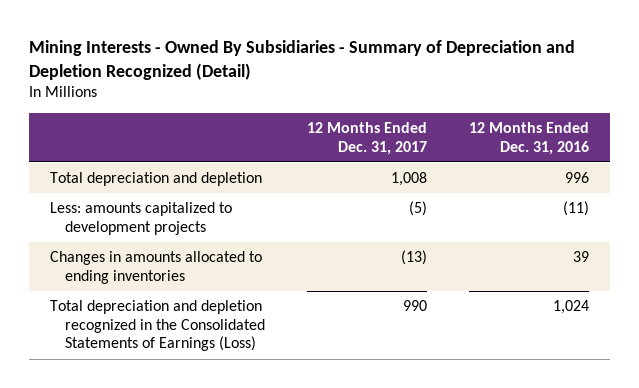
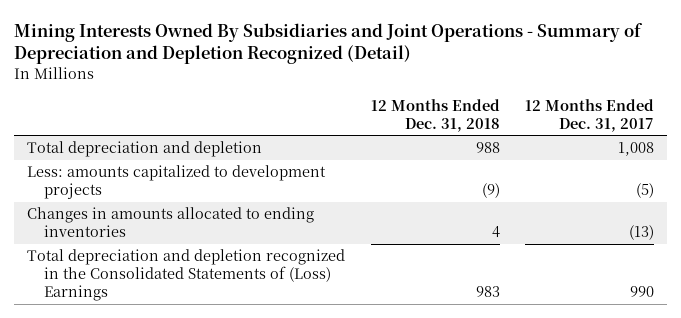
- Mining Interests - Owned By Subsidiaries - Summary of Depreciation and Depletion Recognized (Detail)
+ Mining Interests Owned By Subsidiaries and Joint Operations - Summary of Depreciation and Depletion Recognized (Detail)
- | 12 Months Ended Dec. 31, 2017 | 12 Months Ended Dec. 31, 2016
+ | 12 Months Ended Dec. 31, 2018 | 12 Months Ended Dec. 31, 2017
- Total depreciation and depletion recognized in the Consolidated Statements of Earnings (Loss) | 990 | 1,024
+ Total depreciation and depletion recognized in the Consolidated Statements of (Loss) Earnings | 983 | 990

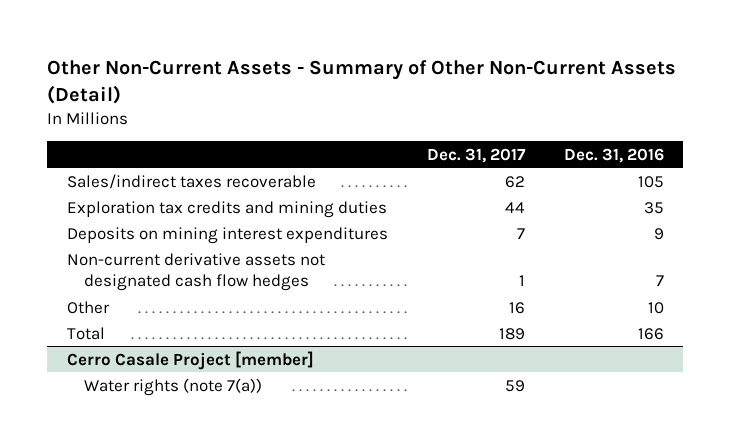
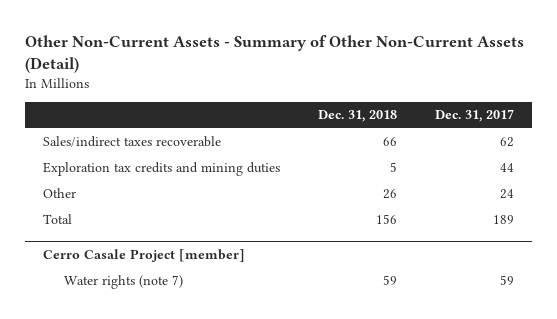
- | Dec. 31, 2017 | Dec. 31, 2016
+ | Dec. 31, 2018 | Dec. 31, 2017
- Deposits on mining interest expenditures | 7 | 9
- Non-current derivative assets not designated cash flow hedges | 1 | 7
- Other | 16 | 10
+ Other | 26 | 24
@ Cerro Casale Project [member]
- Water rights (note 7(a)) | 59 |
+ Water rights (note 7) | 59 | 59

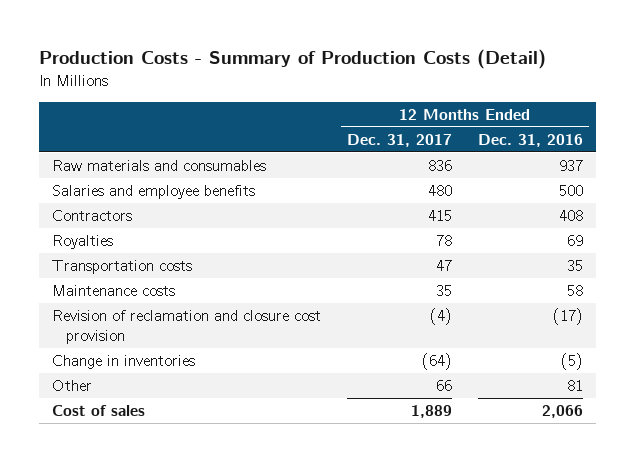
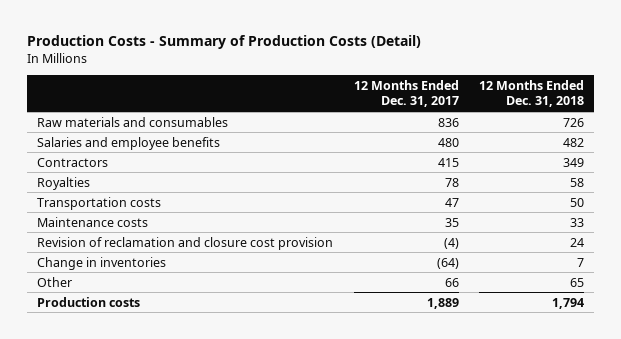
- | 12 Months Ended Dec. 31, 2017 | 12 Months Ended Dec. 31, 2016
+ | 12 Months Ended Dec. 31, 2017 | 12 Months Ended Dec. 31, 2018
- Cost of sales | 1,889 | 2,066
+ Production costs | 1,889 | 1,794

